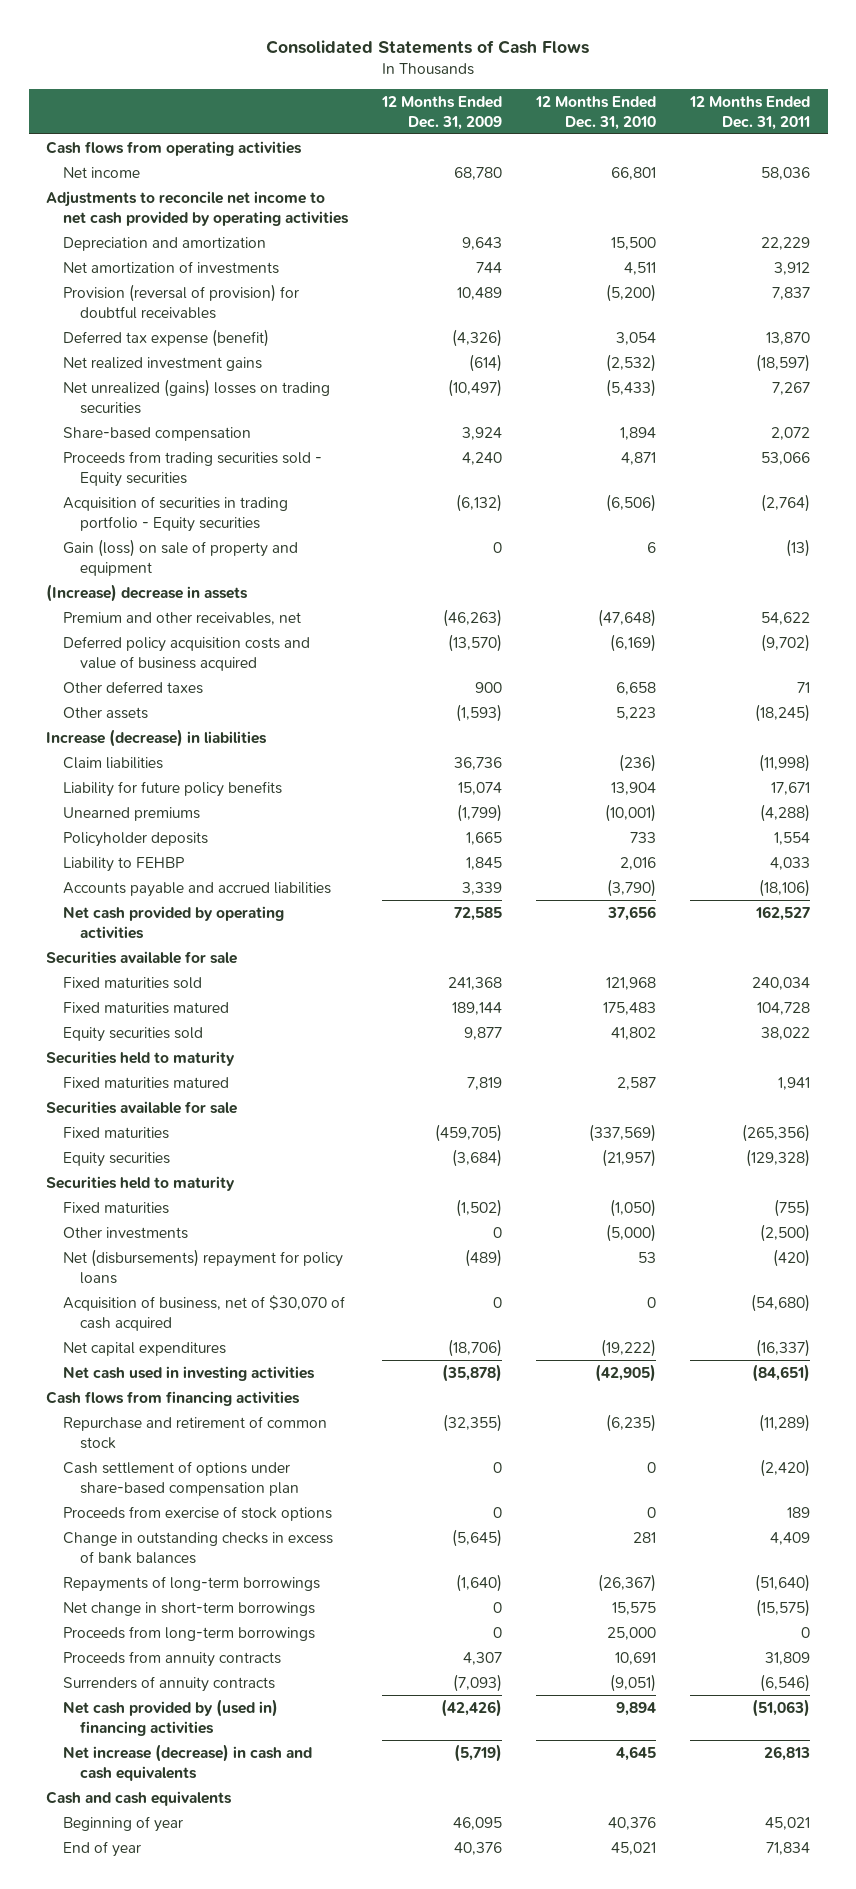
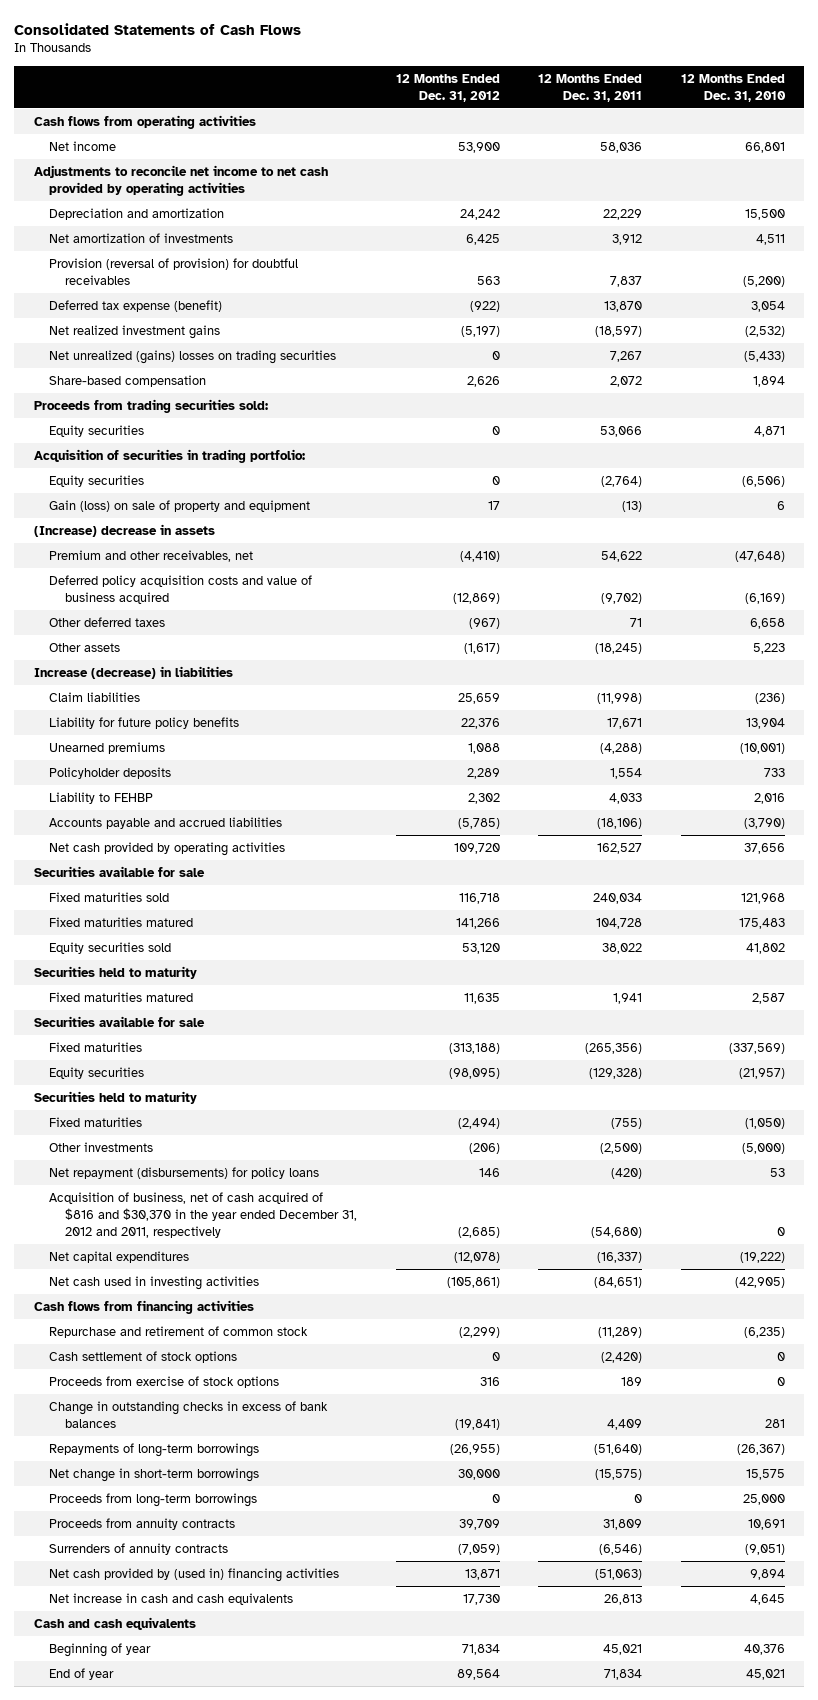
- | 12 Months Ended Dec. 31, 2009 | 12 Months Ended Dec. 31, 2010 | 12 Months Ended Dec. 31, 2011
+ | 12 Months Ended Dec. 31, 2012 | 12 Months Ended Dec. 31, 2011 | 12 Months Ended Dec. 31, 2010
- Proceeds from trading securities sold - Equity securities | 4,240 | 4,871 | 53,066
- Acquisition of securities in trading portfolio - Equity securities | (6,132) | (6,506) | (2,764)
+ Proceeds from trading securities sold:
+ Equity securities | 0 | 53,066 | 4,871
+ Acquisition of securities in trading portfolio:
+ Equity securities | 0 | (2,764) | (6,506)
- Net (disbursements) repayment for policy loans | (489) | 53 | (420)
- Acquisition of business, net of $30,070 of cash acquired | 0 | 0 | (54,680)
+ Net repayment (disbursements) for policy loans | 146 | (420) | 53
+ Acquisition of business, net of cash acquired of $816 and $30,370 in the year ended December 31, 2012 and 2011, respectively | (2,685) | (54,680) | 0
- Cash settlement of options under share-based compensation plan | 0 | 0 | (2,420)
+ Cash settlement of stock options | 0 | (2,420) | 0
- Net increase (decrease) in cash and cash equivalents | (5,719) | 4,645 | 26,813
+ Net increase in cash and cash equivalents | 17,730 | 26,813 | 4,645

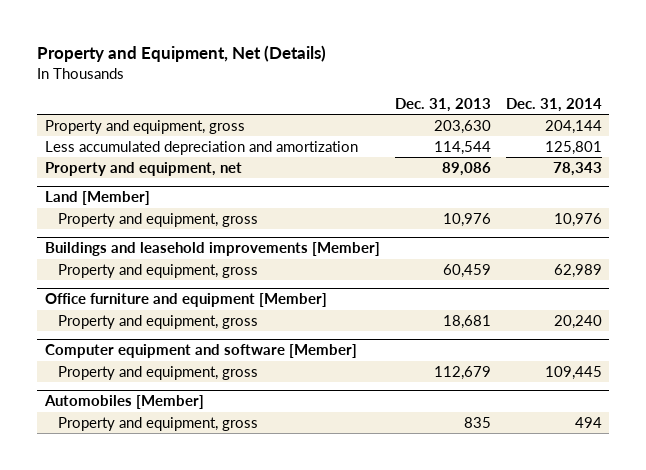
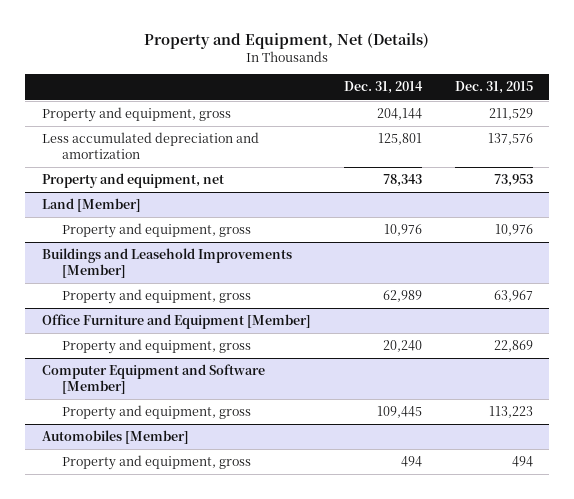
- | Dec. 31, 2013 | Dec. 31, 2014
+ | Dec. 31, 2014 | Dec. 31, 2015
- Buildings and leasehold improvements [Member]
+ Buildings and Leasehold Improvements [Member]
- Office furniture and equipment [Member]
+ Office Furniture and Equipment [Member]
- Computer equipment and software [Member]
+ Computer Equipment and Software [Member]

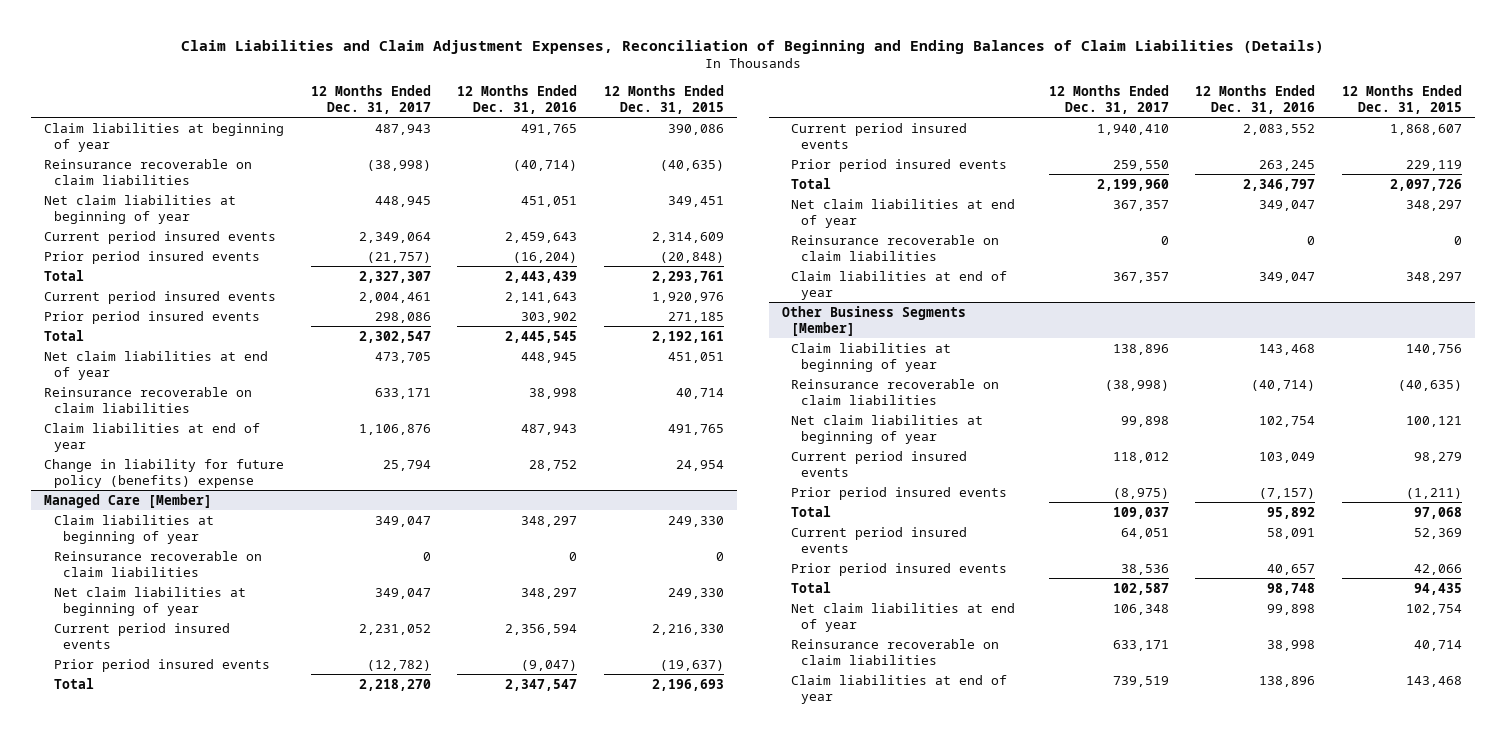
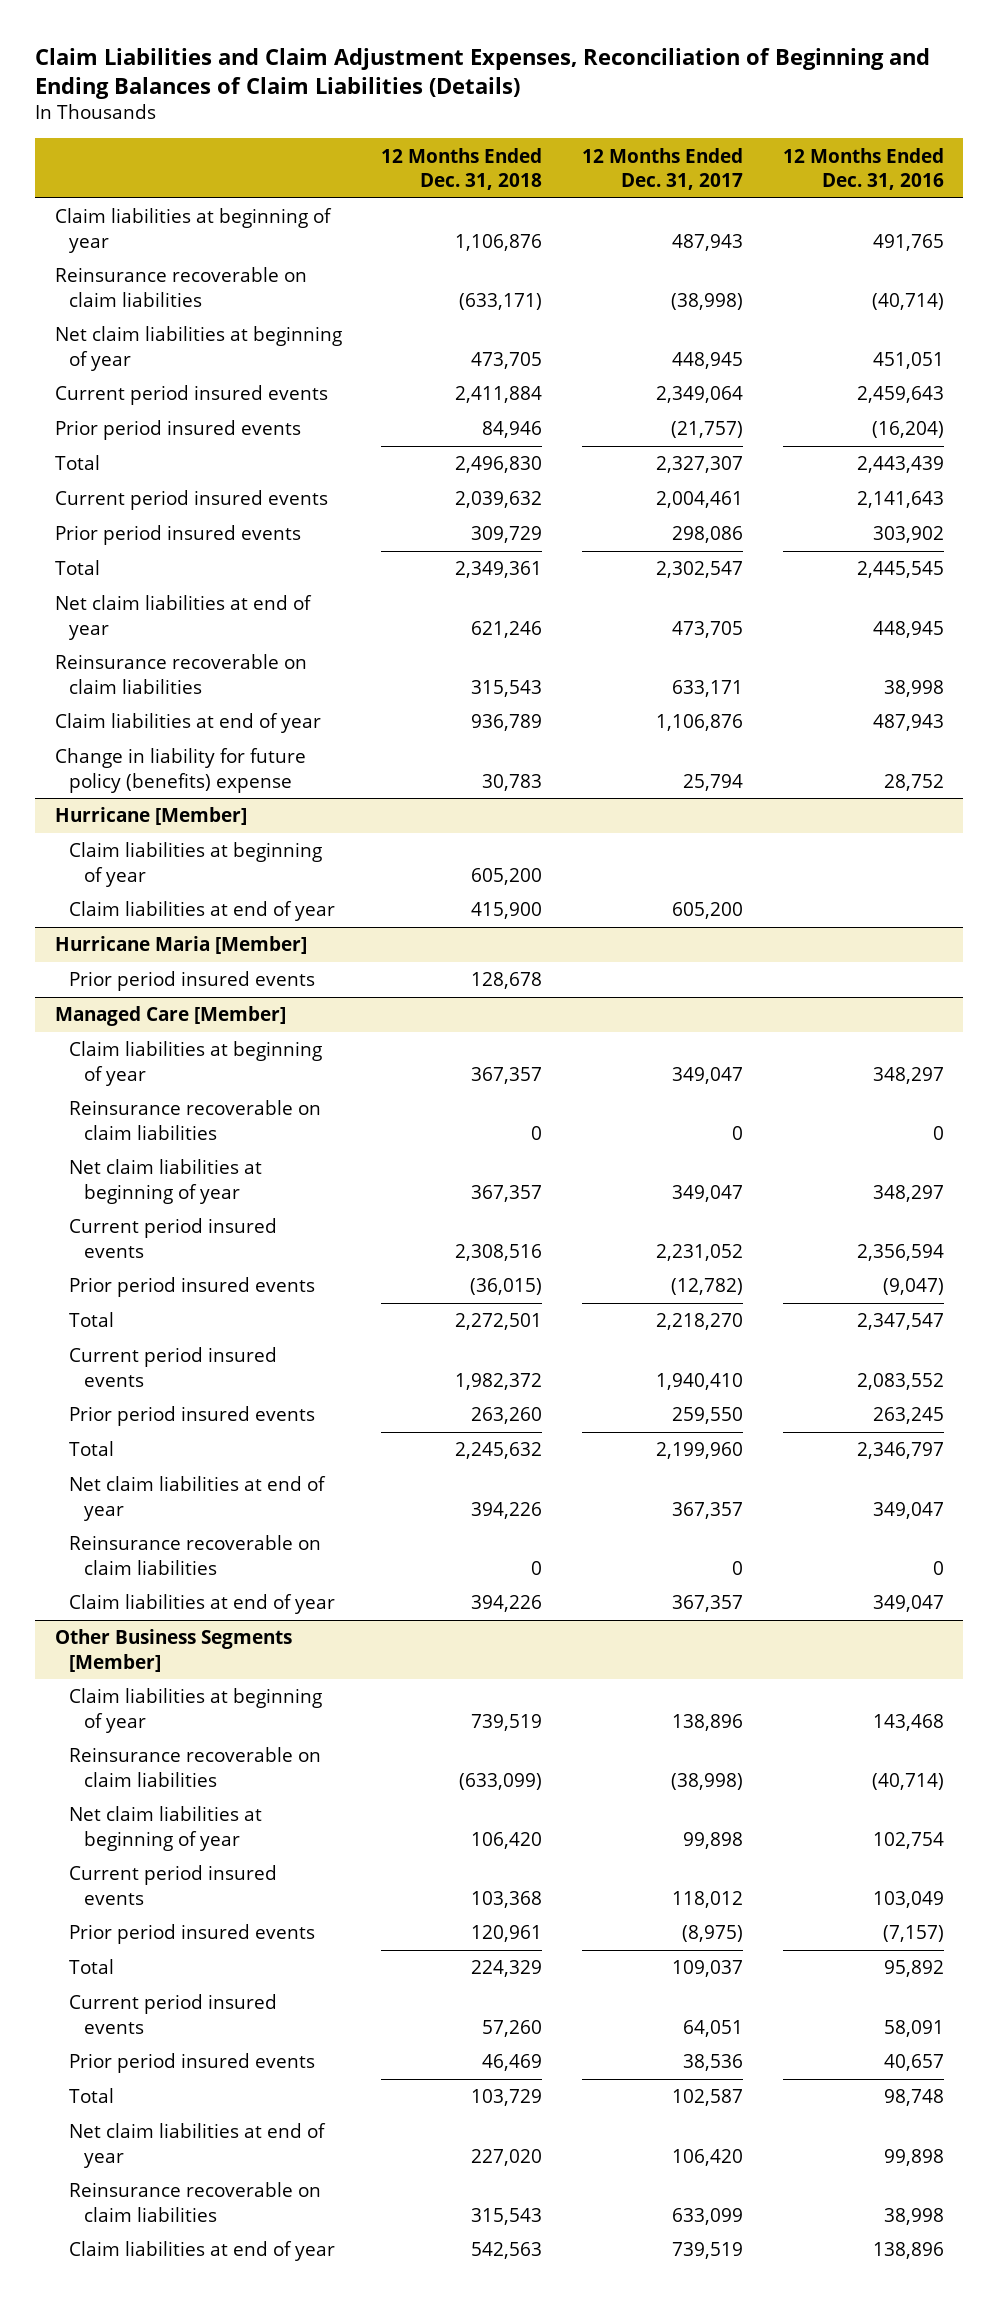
- | 12 Months Ended Dec. 31, 2017 | 12 Months Ended Dec. 31, 2016 | 12 Months Ended Dec. 31, 2015
+ | 12 Months Ended Dec. 31, 2018 | 12 Months Ended Dec. 31, 2017 | 12 Months Ended Dec. 31, 2016
+ Hurricane [Member]
+ Claim liabilities at beginning of year | 605,200 | |
+ Claim liabilities at end of year | 415,900 | 605,200 |
+ Hurricane Maria [Member]
+ Prior period insured events | 128,678 | |
@ Other Business Segments [Member]
- Net claim liabilities at end of year | 106,348 | 99,898 | 102,754
- Reinsurance recoverable on claim liabilities | 633,171 | 38,998 | 40,714
+ Net claim liabilities at end of year | 227,020 | 106,420 | 99,898
+ Reinsurance recoverable on claim liabilities | 315,543 | 633,099 | 38,998

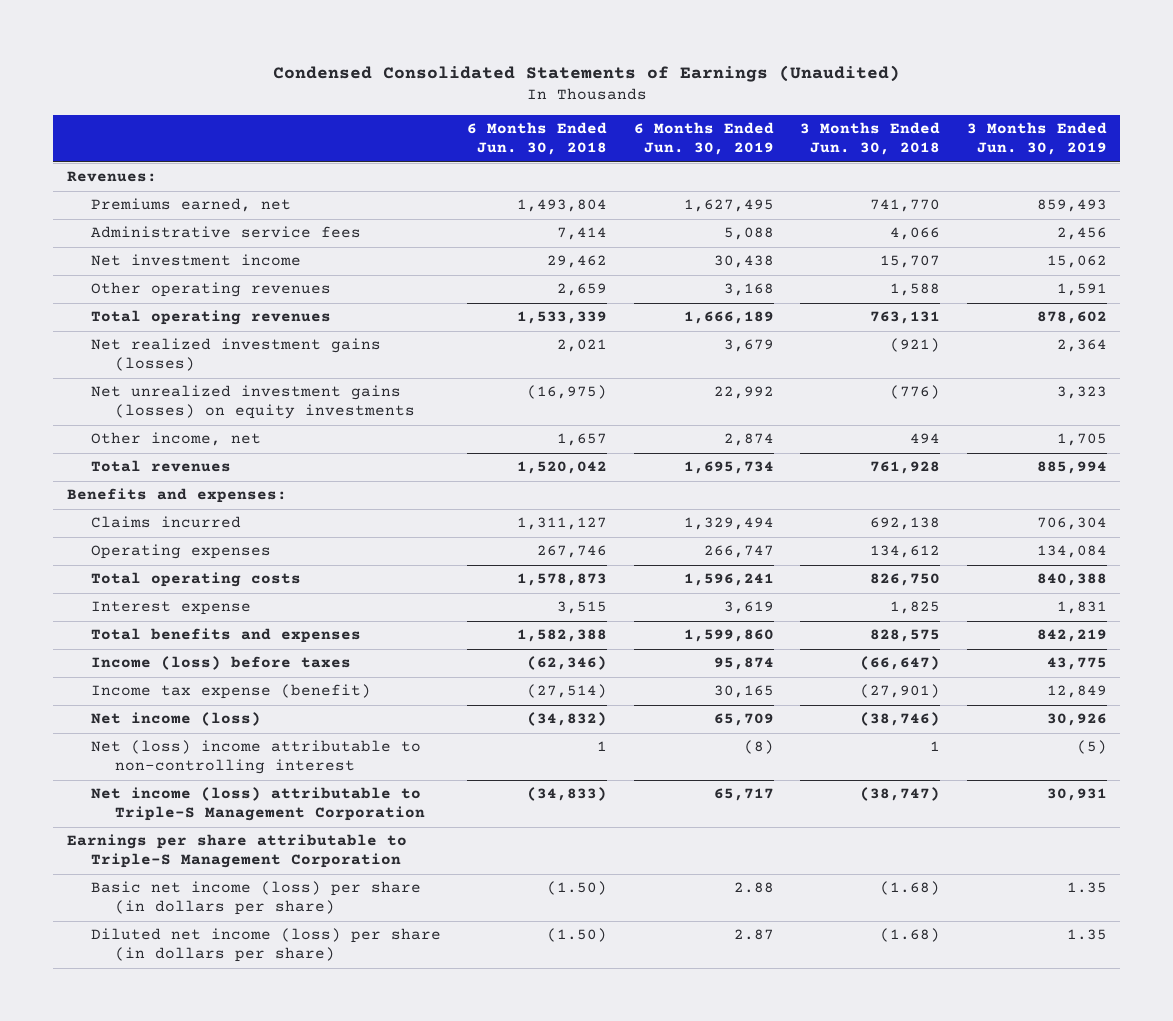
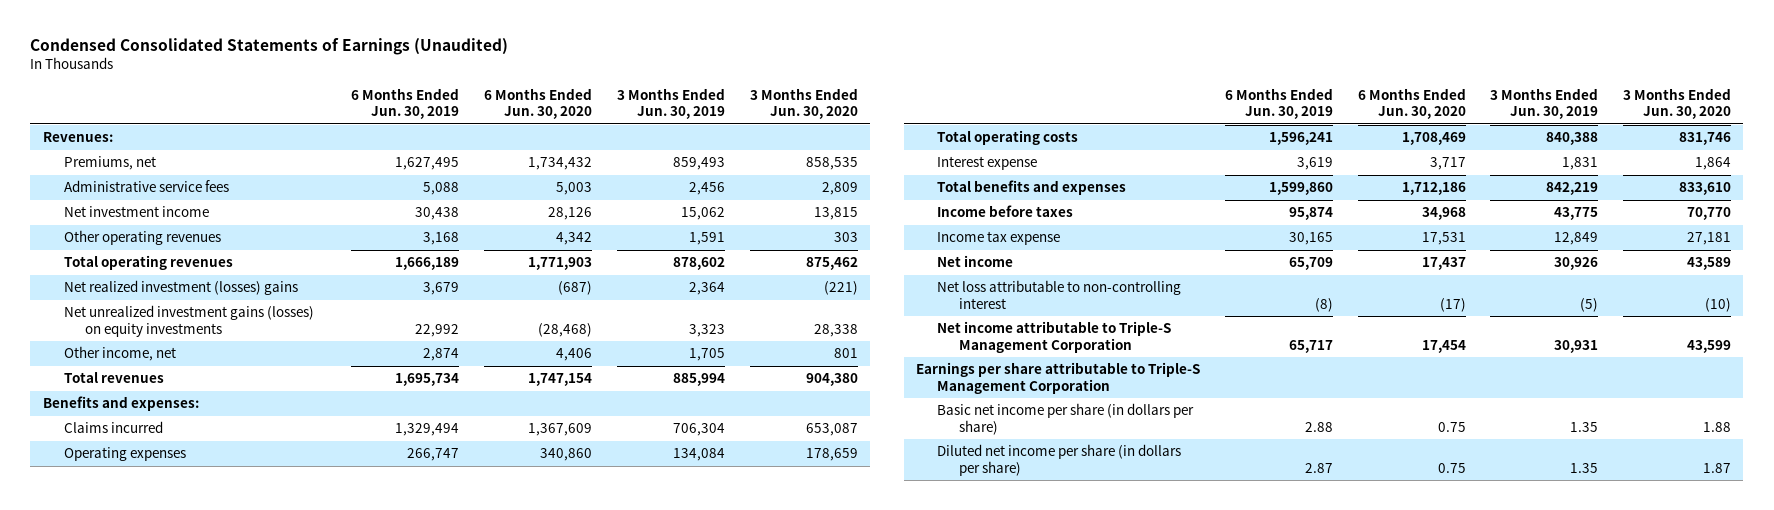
- | 6 Months Ended Jun. 30, 2018 | 6 Months Ended Jun. 30, 2019 | 3 Months Ended Jun. 30, 2018 | 3 Months Ended Jun. 30, 2019
+ | 6 Months Ended Jun. 30, 2019 | 6 Months Ended Jun. 30, 2020 | 3 Months Ended Jun. 30, 2019 | 3 Months Ended Jun. 30, 2020
- Premiums earned, net | 1,493,804 | 1,627,495 | 741,770 | 859,493
+ Premiums, net | 1,627,495 | 1,734,432 | 859,493 | 858,535
- Net realized investment gains (losses) | 2,021 | 3,679 | (921) | 2,364
+ Net realized investment (losses) gains | 3,679 | (687) | 2,364 | (221)
- Income (loss) before taxes | (62,346) | 95,874 | (66,647) | 43,775
- Income tax expense (benefit) | (27,514) | 30,165 | (27,901) | 12,849
- Net income (loss) | (34,832) | 65,709 | (38,746) | 30,926
- Net (loss) income attributable to non-controlling interest | 1 | (8) | 1 | (5)
- Net income (loss) attributable to Triple-S Management Corporation | (34,833) | 65,717 | (38,747) | 30,931
+ Income before taxes | 95,874 | 34,968 | 43,775 | 70,770
+ Income tax expense | 30,165 | 17,531 | 12,849 | 27,181
+ Net income | 65,709 | 17,437 | 30,926 | 43,589
+ Net loss attributable to non-controlling interest | (8) | (17) | (5) | (10)
+ Net income attributable to Triple-S Management Corporation | 65,717 | 17,454 | 30,931 | 43,599
- Basic net income (loss) per share (in dollars per share) | (1.50) | 2.88 | (1.68) | 1.35
- Diluted net income (loss) per share (in dollars per share) | (1.50) | 2.87 | (1.68) | 1.35
+ Basic net income per share (in dollars per share) | 2.88 | 0.75 | 1.35 | 1.88
+ Diluted net income per share (in dollars per share) | 2.87 | 0.75 | 1.35 | 1.87

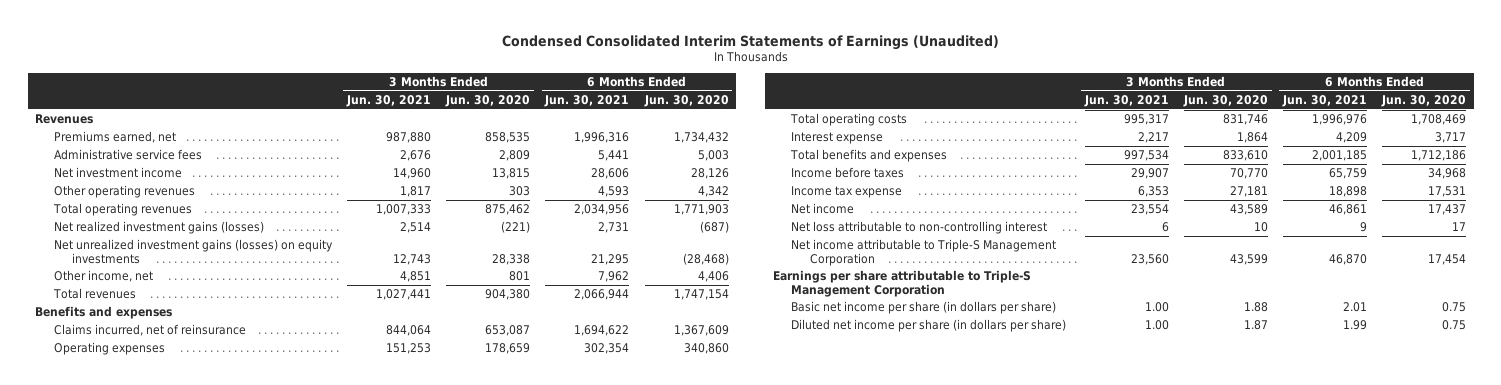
- Condensed Consolidated Statements of Earnings (Unaudited)
+ Condensed Consolidated Interim Statements of Earnings (Unaudited)
- | 6 Months Ended Jun. 30, 2019 | 6 Months Ended Jun. 30, 2020 | 3 Months Ended Jun. 30, 2019 | 3 Months Ended Jun. 30, 2020
+ | 3 Months Ended Jun. 30, 2021 | 3 Months Ended Jun. 30, 2020 | 6 Months Ended Jun. 30, 2021 | 6 Months Ended Jun. 30, 2020
- Revenues:
- Premiums, net | 1,627,495 | 1,734,432 | 859,493 | 858,535
+ Revenues
+ Premiums earned, net | 987,880 | 858,535 | 1,996,316 | 1,734,432
- Net realized investment (losses) gains | 3,679 | (687) | 2,364 | (221)
+ Net realized investment gains (losses) | 2,514 | (221) | 2,731 | (687)
- Benefits and expenses:
- Claims incurred | 1,329,494 | 1,367,609 | 706,304 | 653,087
+ Benefits and expenses
+ Claims incurred, net of reinsurance | 844,064 | 653,087 | 1,694,622 | 1,367,609
- Net loss attributable to non-controlling interest | (8) | (17) | (5) | (10)
+ Net loss attributable to non-controlling interest | 6 | 10 | 9 | 17

